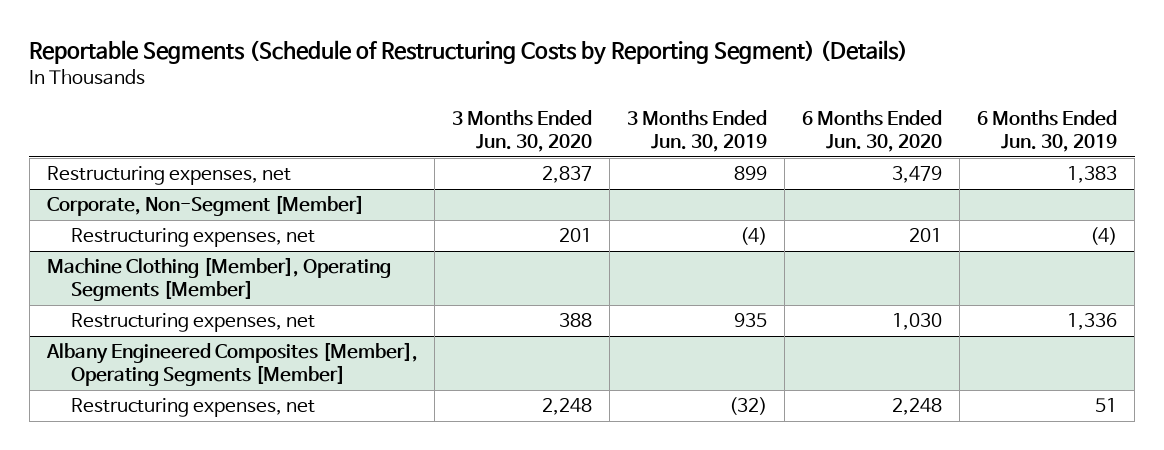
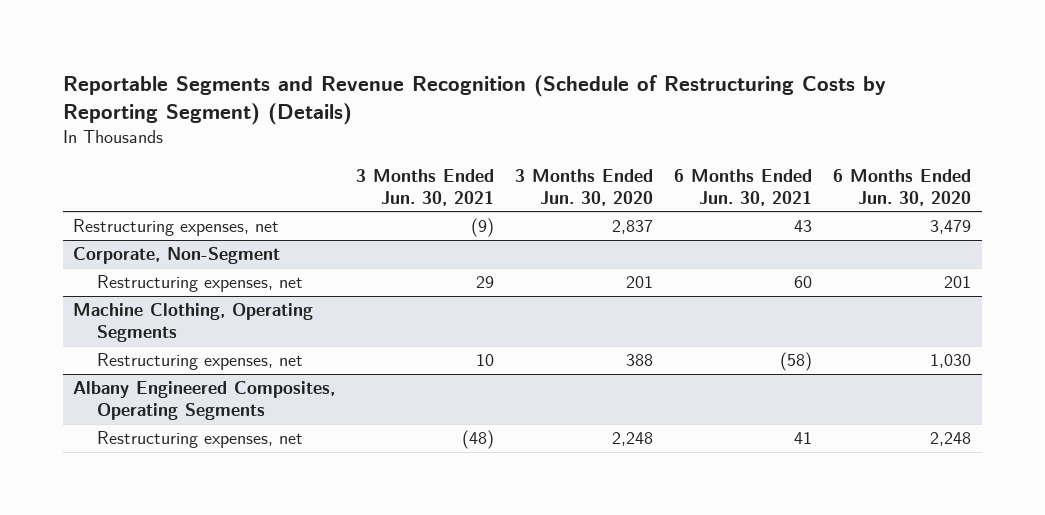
- Reportable Segments (Schedule of Restructuring Costs by Reporting Segment) (Details)
+ Reportable Segments and Revenue Recognition (Schedule of Restructuring Costs by Reporting Segment) (Details)
- | 3 Months Ended Jun. 30, 2020 | 3 Months Ended Jun. 30, 2019 | 6 Months Ended Jun. 30, 2020 | 6 Months Ended Jun. 30, 2019
+ | 3 Months Ended Jun. 30, 2021 | 3 Months Ended Jun. 30, 2020 | 6 Months Ended Jun. 30, 2021 | 6 Months Ended Jun. 30, 2020
- Corporate, Non-Segment [Member]
+ Corporate, Non-Segment
- Machine Clothing [Member], Operating Segments [Member]
+ Machine Clothing, Operating Segments
- Albany Engineered Composites [Member], Operating Segments [Member]
+ Albany Engineered Composites, Operating Segments

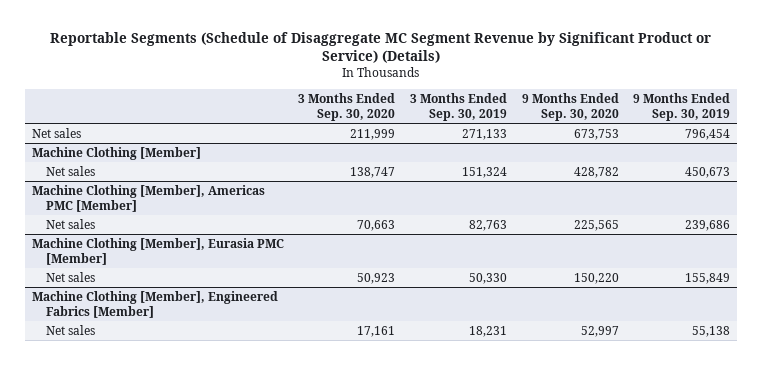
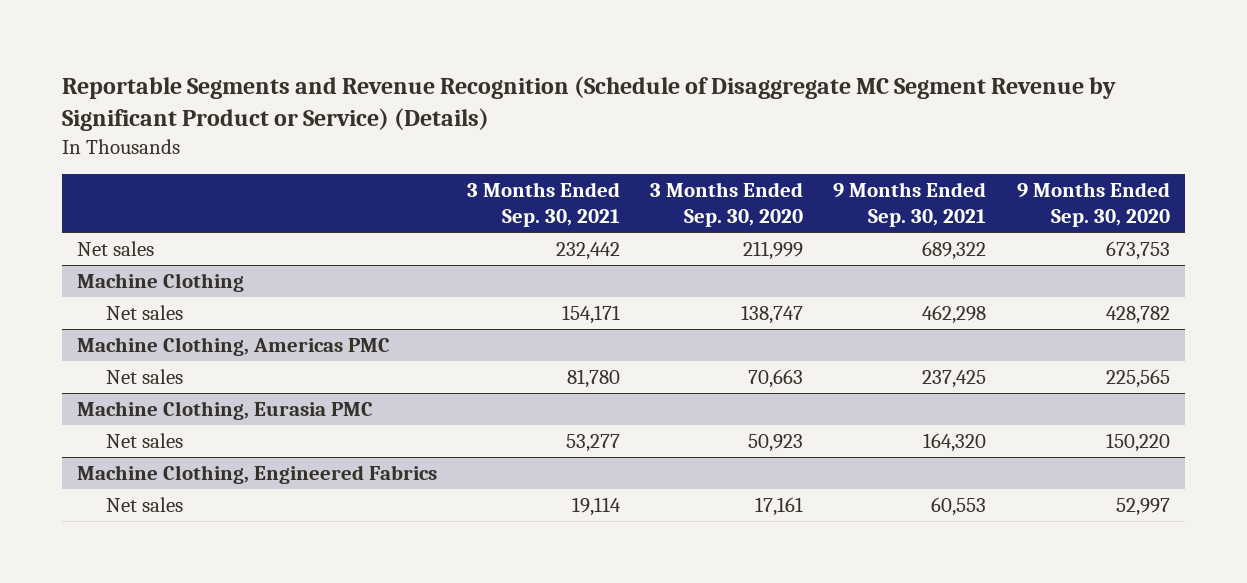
- Reportable Segments (Schedule of Disaggregate MC Segment Revenue by Significant Product or Service) (Details)
+ Reportable Segments and Revenue Recognition (Schedule of Disaggregate MC Segment Revenue by Significant Product or Service) (Details)
- | 3 Months Ended Sep. 30, 2020 | 3 Months Ended Sep. 30, 2019 | 9 Months Ended Sep. 30, 2020 | 9 Months Ended Sep. 30, 2019
+ | 3 Months Ended Sep. 30, 2021 | 3 Months Ended Sep. 30, 2020 | 9 Months Ended Sep. 30, 2021 | 9 Months Ended Sep. 30, 2020
- Machine Clothing [Member]
+ Machine Clothing
- Machine Clothing [Member], Americas PMC [Member]
+ Machine Clothing, Americas PMC
- Machine Clothing [Member], Eurasia PMC [Member]
+ Machine Clothing, Eurasia PMC
- Machine Clothing [Member], Engineered Fabrics [Member]
+ Machine Clothing, Engineered Fabrics

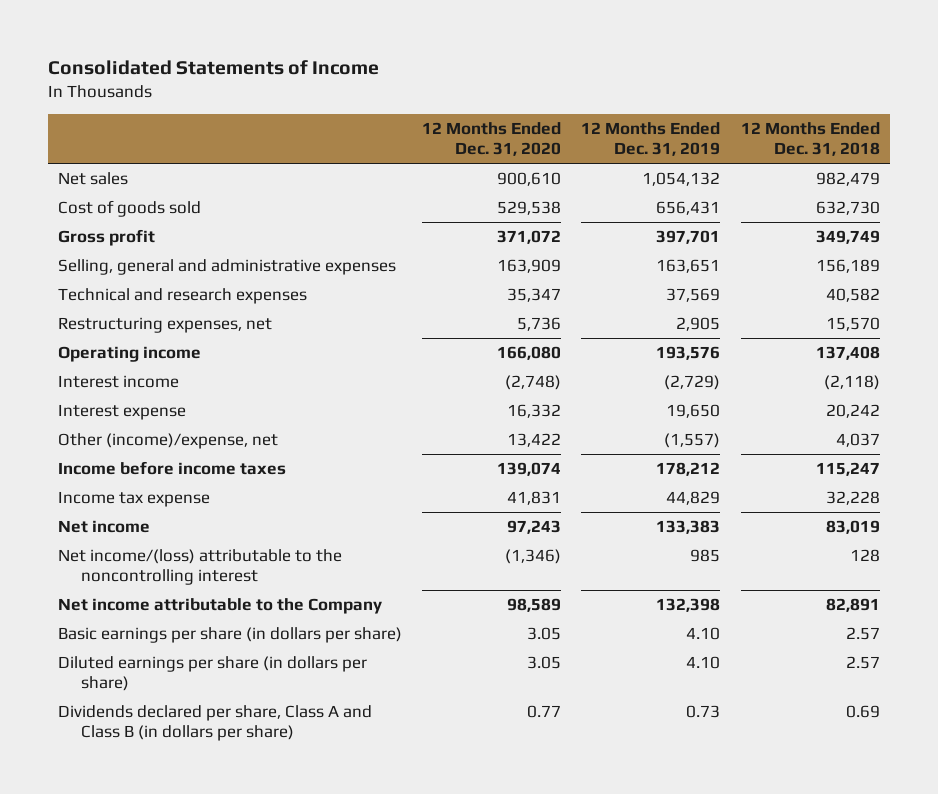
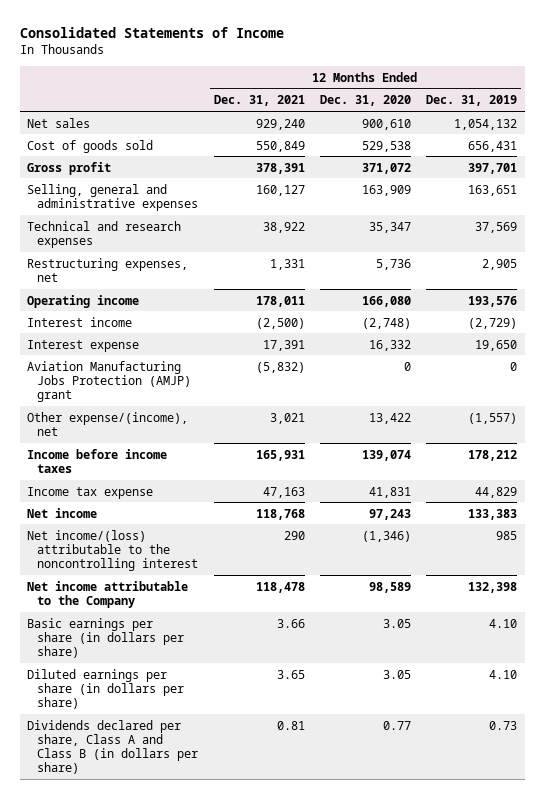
- | 12 Months Ended Dec. 31, 2020 | 12 Months Ended Dec. 31, 2019 | 12 Months Ended Dec. 31, 2018
+ | 12 Months Ended Dec. 31, 2021 | 12 Months Ended Dec. 31, 2020 | 12 Months Ended Dec. 31, 2019
- Other (income)/expense, net | 13,422 | (1,557) | 4,037
+ Aviation Manufacturing Jobs Protection (AMJP) grant | (5,832) | 0 | 0
+ Other expense/(income), net | 3,021 | 13,422 | (1,557)

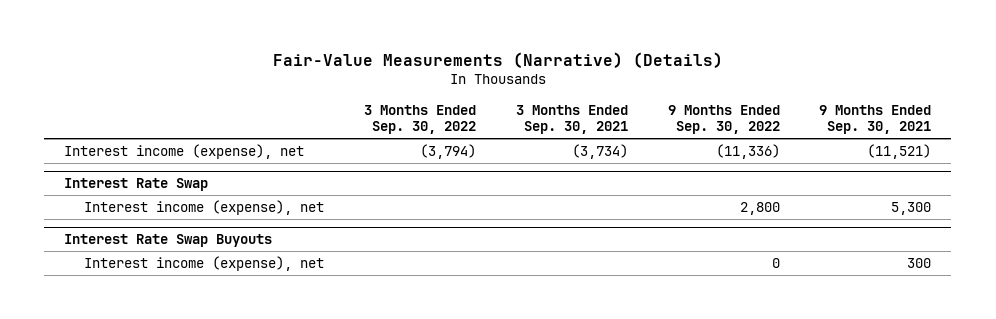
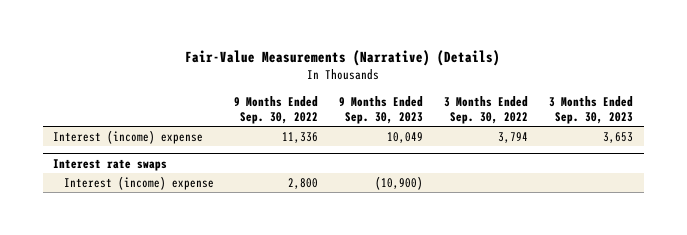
- | 3 Months Ended Sep. 30, 2022 | 3 Months Ended Sep. 30, 2021 | 9 Months Ended Sep. 30, 2022 | 9 Months Ended Sep. 30, 2021
+ | 9 Months Ended Sep. 30, 2022 | 9 Months Ended Sep. 30, 2023 | 3 Months Ended Sep. 30, 2022 | 3 Months Ended Sep. 30, 2023
- Interest income (expense), net | (3,794) | (3,734) | (11,336) | (11,521)
- Interest Rate Swap
- Interest income (expense), net | | | 2,800 | 5,300
- Interest Rate Swap Buyouts
- Interest income (expense), net | | | 0 | 300
+ Interest (income) expense | 11,336 | 10,049 | 3,794 | 3,653
+ Interest rate swaps
+ Interest (income) expense | 2,800 | (10,900) | |

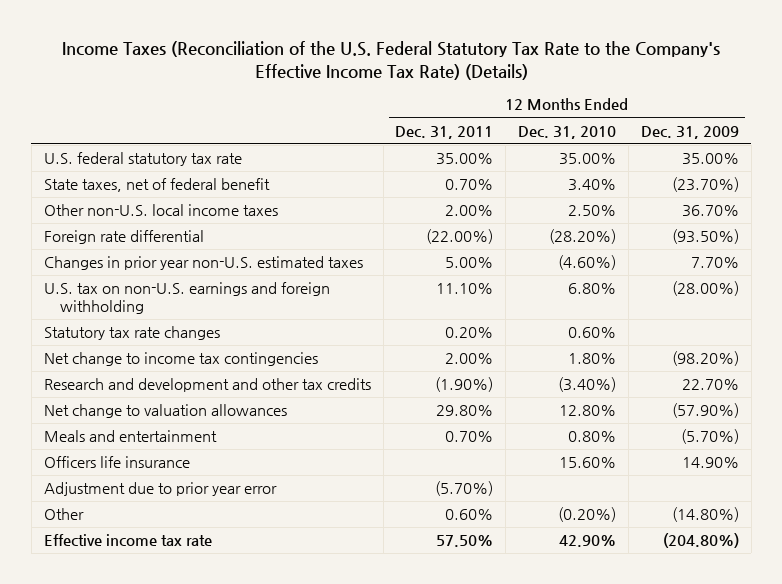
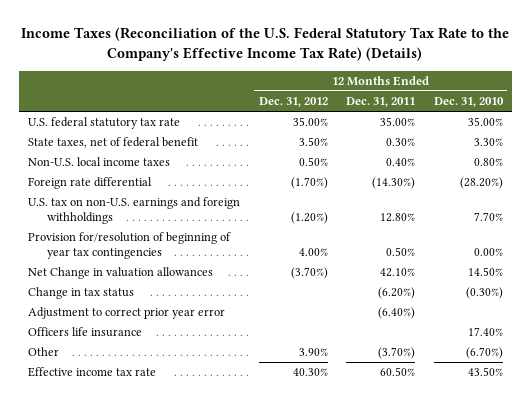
- | 12 Months Ended Dec. 31, 2011 | 12 Months Ended Dec. 31, 2010 | 12 Months Ended Dec. 31, 2009
+ | 12 Months Ended Dec. 31, 2012 | 12 Months Ended Dec. 31, 2011 | 12 Months Ended Dec. 31, 2010
- State taxes, net of federal benefit | 0.70% | 3.40% | (23.70%)
- Other non-U.S. local income taxes | 2.00% | 2.50% | 36.70%
- Foreign rate differential | (22.00%) | (28.20%) | (93.50%)
- Changes in prior year non-U.S. estimated taxes | 5.00% | (4.60%) | 7.70%
- U.S. tax on non-U.S. earnings and foreign withholding | 11.10% | 6.80% | (28.00%)
- Statutory tax rate changes | 0.20% | 0.60% |
- Net change to income tax contingencies | 2.00% | 1.80% | (98.20%)
- Research and development and other tax credits | (1.90%) | (3.40%) | 22.70%
- Net change to valuation allowances | 29.80% | 12.80% | (57.90%)
- Meals and entertainment | 0.70% | 0.80% | (5.70%)
- Officers life insurance | | 15.60% | 14.90%
- Adjustment due to prior year error | (5.70%) | |
- Other | 0.60% | (0.20%) | (14.80%)
- Effective income tax rate | 57.50% | 42.90% | (204.80%)
+ State taxes, net of federal benefit | 3.50% | 0.30% | 3.30%
+ Non-U.S. local income taxes | 0.50% | 0.40% | 0.80%
+ Foreign rate differential | (1.70%) | (14.30%) | (28.20%)
+ U.S. tax on non-U.S. earnings and foreign withholdings | (1.20%) | 12.80% | 7.70%
+ Provision for/resolution of beginning of year tax contingencies | 4.00% | 0.50% | 0.00%
+ Net Change in valuation allowances | (3.70%) | 42.10% | 14.50%
+ Change in tax status | | (6.20%) | (0.30%)
+ Adjustment to correct prior year error | | (6.40%) |
+ Officers life insurance | | | 17.40%
+ Other | 3.90% | (3.70%) | (6.70%)
+ Effective income tax rate | 40.30% | 60.50% | 43.50%

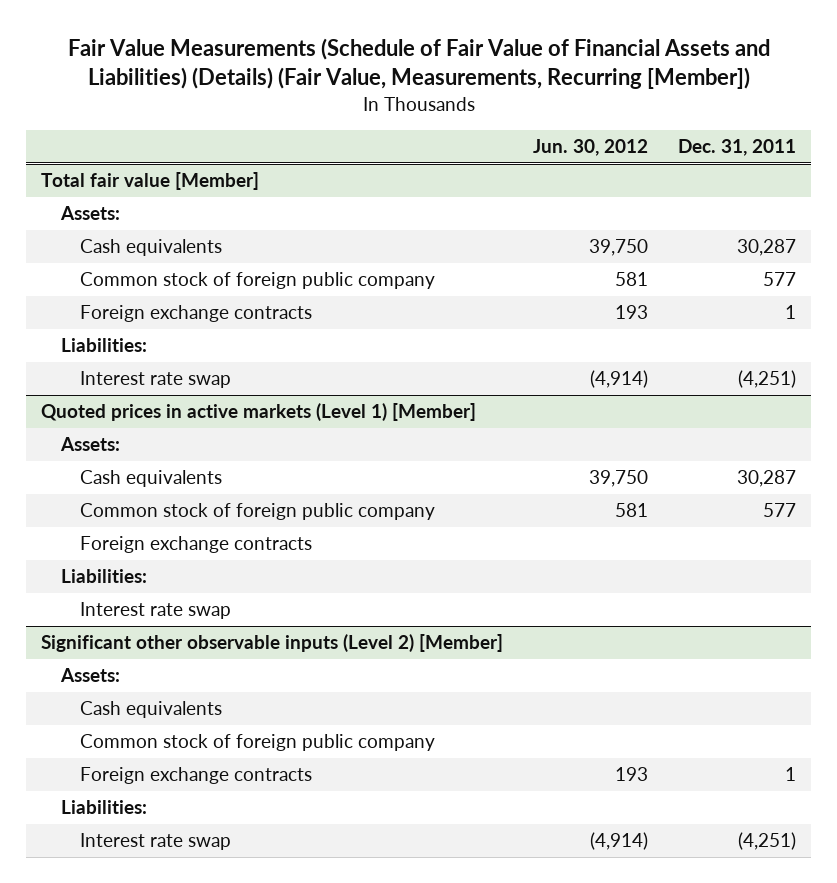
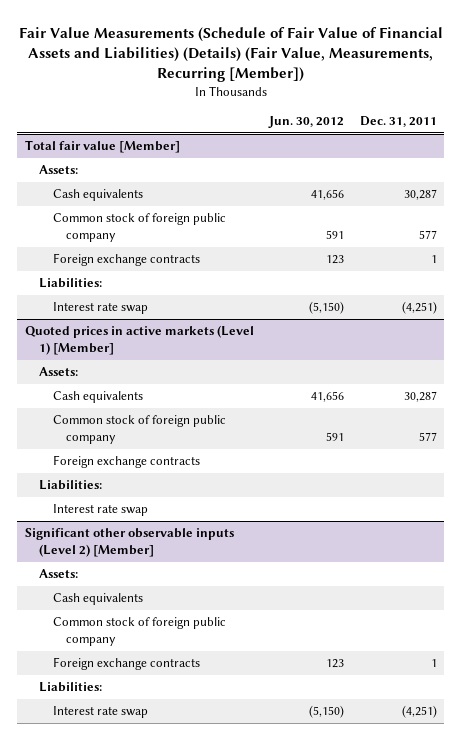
@ Total fair value [Member]
- Cash equivalents | 39,750 | 30,287
- Common stock of foreign public company | 581 | 577
- Foreign exchange contracts | 193 | 1
+ Cash equivalents | 41,656 | 30,287
+ Common stock of foreign public company | 591 | 577
+ Foreign exchange contracts | 123 | 1
- Interest rate swap | (4,914) | (4,251)
+ Interest rate swap | (5,150) | (4,251)
@ Quoted prices in active markets (Level 1) [Member]
- Cash equivalents | 39,750 | 30,287
- Common stock of foreign public company | 581 | 577
+ Cash equivalents | 41,656 | 30,287
+ Common stock of foreign public company | 591 | 577
@ Significant other observable inputs (Level 2) [Member]
- Foreign exchange contracts | 193 | 1
+ Foreign exchange contracts | 123 | 1
- Interest rate swap | (4,914) | (4,251)
+ Interest rate swap | (5,150) | (4,251)

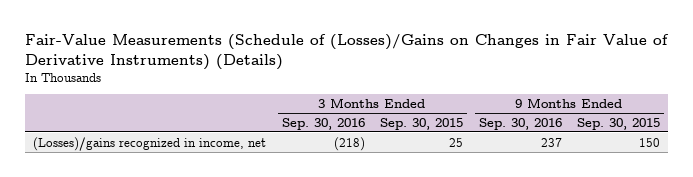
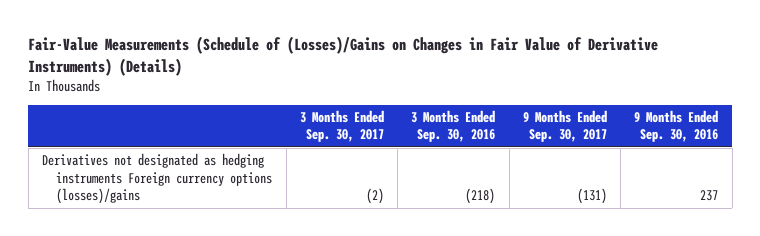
- | 3 Months Ended Sep. 30, 2016 | 3 Months Ended Sep. 30, 2015 | 9 Months Ended Sep. 30, 2016 | 9 Months Ended Sep. 30, 2015
+ | 3 Months Ended Sep. 30, 2017 | 3 Months Ended Sep. 30, 2016 | 9 Months Ended Sep. 30, 2017 | 9 Months Ended Sep. 30, 2016
- (Losses)/gains recognized in income, net | (218) | 25 | 237 | 150
+ Derivatives not designated as hedging instruments Foreign currency options (losses)/gains | (2) | (218) | (131) | 237

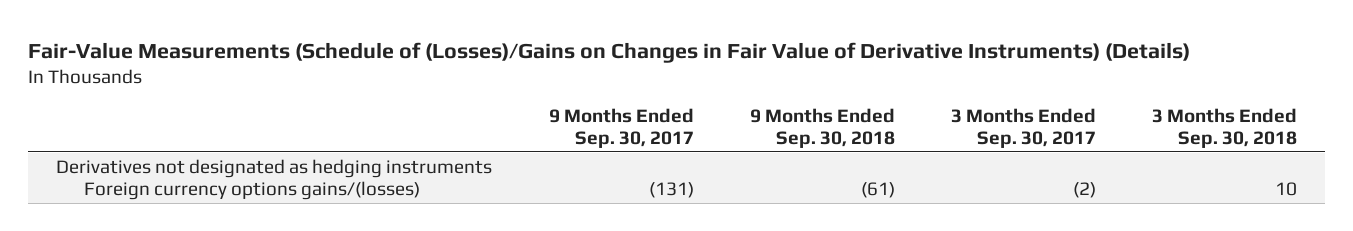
- | 3 Months Ended Sep. 30, 2017 | 3 Months Ended Sep. 30, 2016 | 9 Months Ended Sep. 30, 2017 | 9 Months Ended Sep. 30, 2016
+ | 9 Months Ended Sep. 30, 2017 | 9 Months Ended Sep. 30, 2018 | 3 Months Ended Sep. 30, 2017 | 3 Months Ended Sep. 30, 2018
- Derivatives not designated as hedging instruments Foreign currency options (losses)/gains | (2) | (218) | (131) | 237
+ Derivatives not designated as hedging instruments Foreign currency options gains/(losses) | (131) | (61) | (2) | 10

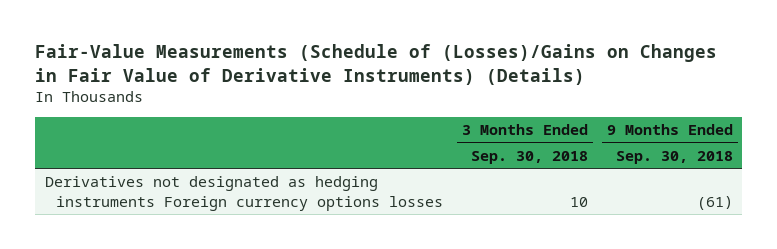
- | 9 Months Ended Sep. 30, 2017 | 9 Months Ended Sep. 30, 2018 | 3 Months Ended Sep. 30, 2017 | 3 Months Ended Sep. 30, 2018
+ | 3 Months Ended Sep. 30, 2018 | 9 Months Ended Sep. 30, 2018
- Derivatives not designated as hedging instruments Foreign currency options gains/(losses) | (131) | (61) | (2) | 10
+ Derivatives not designated as hedging instruments Foreign currency options losses | 10 | (61)

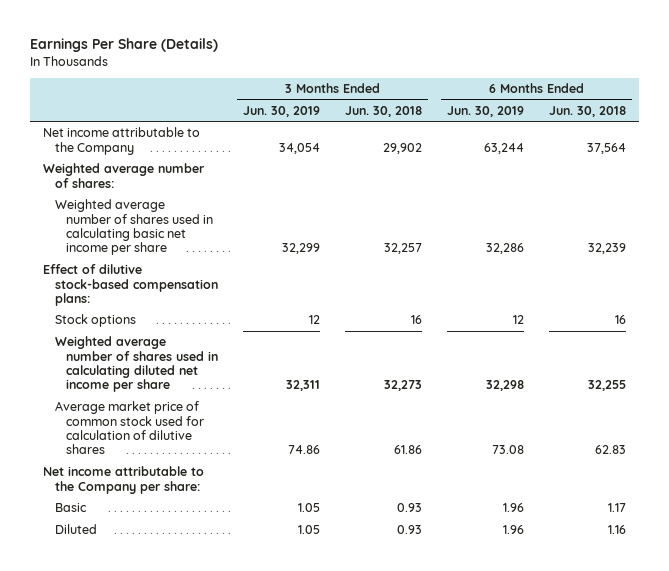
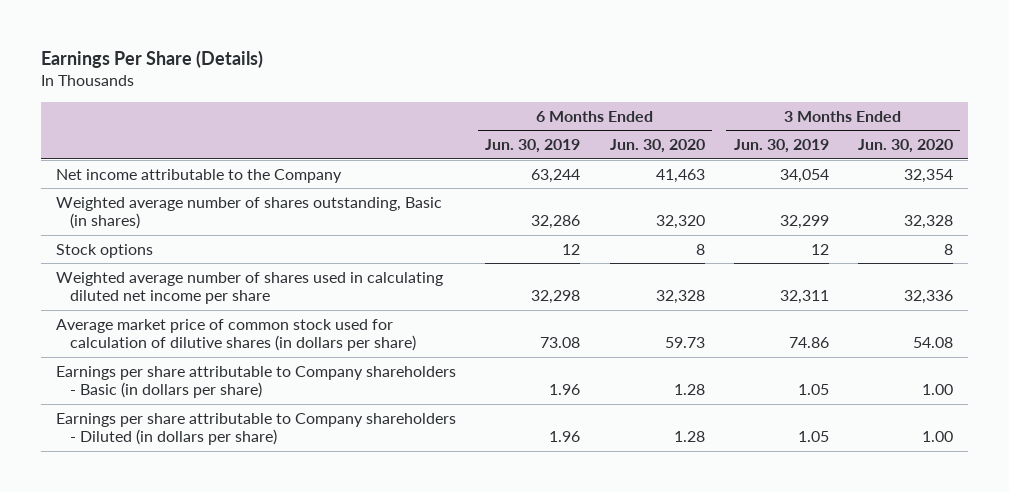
- | 3 Months Ended Jun. 30, 2019 | 3 Months Ended Jun. 30, 2018 | 6 Months Ended Jun. 30, 2019 | 6 Months Ended Jun. 30, 2018
+ | 6 Months Ended Jun. 30, 2019 | 6 Months Ended Jun. 30, 2020 | 3 Months Ended Jun. 30, 2019 | 3 Months Ended Jun. 30, 2020
- Weighted average number of shares:
- Weighted average number of shares used in calculating basic net income per share | 32,299 | 32,257 | 32,286 | 32,239
- Effect of dilutive stock-based compensation plans:
+ Weighted average number of shares outstanding, Basic (in shares) | 32,286 | 32,320 | 32,299 | 32,328
- Average market price of common stock used for calculation of dilutive shares | 74.86 | 61.86 | 73.08 | 62.83
- Net income attributable to the Company per share:
- Basic | 1.05 | 0.93 | 1.96 | 1.17
- Diluted | 1.05 | 0.93 | 1.96 | 1.16
+ Average market price of common stock used for calculation of dilutive shares (in dollars per share) | 73.08 | 59.73 | 74.86 | 54.08
+ Earnings per share attributable to Company shareholders - Basic (in dollars per share) | 1.96 | 1.28 | 1.05 | 1.00
+ Earnings per share attributable to Company shareholders - Diluted (in dollars per share) | 1.96 | 1.28 | 1.05 | 1.00

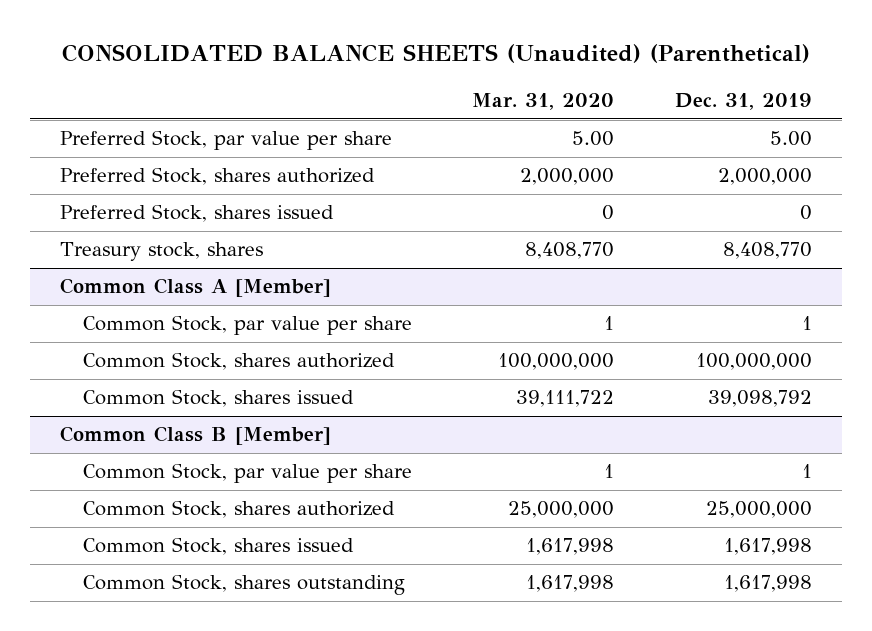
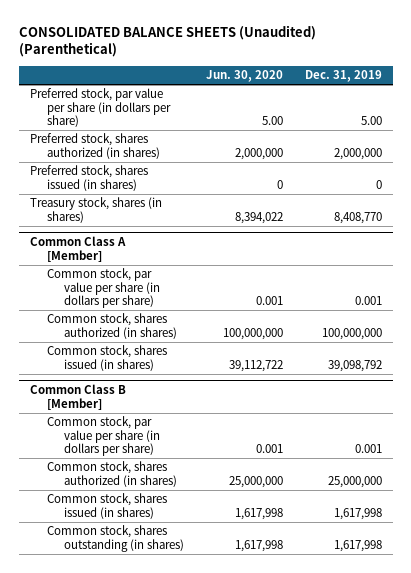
- | Mar. 31, 2020 | Dec. 31, 2019
+ | Jun. 30, 2020 | Dec. 31, 2019
- Preferred Stock, par value per share | 5.00 | 5.00
- Preferred Stock, shares authorized | 2,000,000 | 2,000,000
- Preferred Stock, shares issued | 0 | 0
- Treasury stock, shares | 8,408,770 | 8,408,770
+ Preferred stock, par value per share (in dollars per share) | 5.00 | 5.00
+ Preferred stock, shares authorized (in shares) | 2,000,000 | 2,000,000
+ Preferred stock, shares issued (in shares) | 0 | 0
+ Treasury stock, shares (in shares) | 8,394,022 | 8,408,770
@ Common Class A [Member]
- Common Stock, par value per share | 1 | 1
- Common Stock, shares authorized | 100,000,000 | 100,000,000
- Common Stock, shares issued | 39,111,722 | 39,098,792
+ Common stock, par value per share (in dollars per share) | 0.001 | 0.001
+ Common stock, shares authorized (in shares) | 100,000,000 | 100,000,000
+ Common stock, shares issued (in shares) | 39,112,722 | 39,098,792
@ Common Class B [Member]
- Common Stock, par value per share | 1 | 1
- Common Stock, shares authorized | 25,000,000 | 25,000,000
- Common Stock, shares issued | 1,617,998 | 1,617,998
- Common Stock, shares outstanding | 1,617,998 | 1,617,998
+ Common stock, par value per share (in dollars per share) | 0.001 | 0.001
+ Common stock, shares authorized (in shares) | 25,000,000 | 25,000,000
+ Common stock, shares issued (in shares) | 1,617,998 | 1,617,998
+ Common stock, shares outstanding (in shares) | 1,617,998 | 1,617,998

